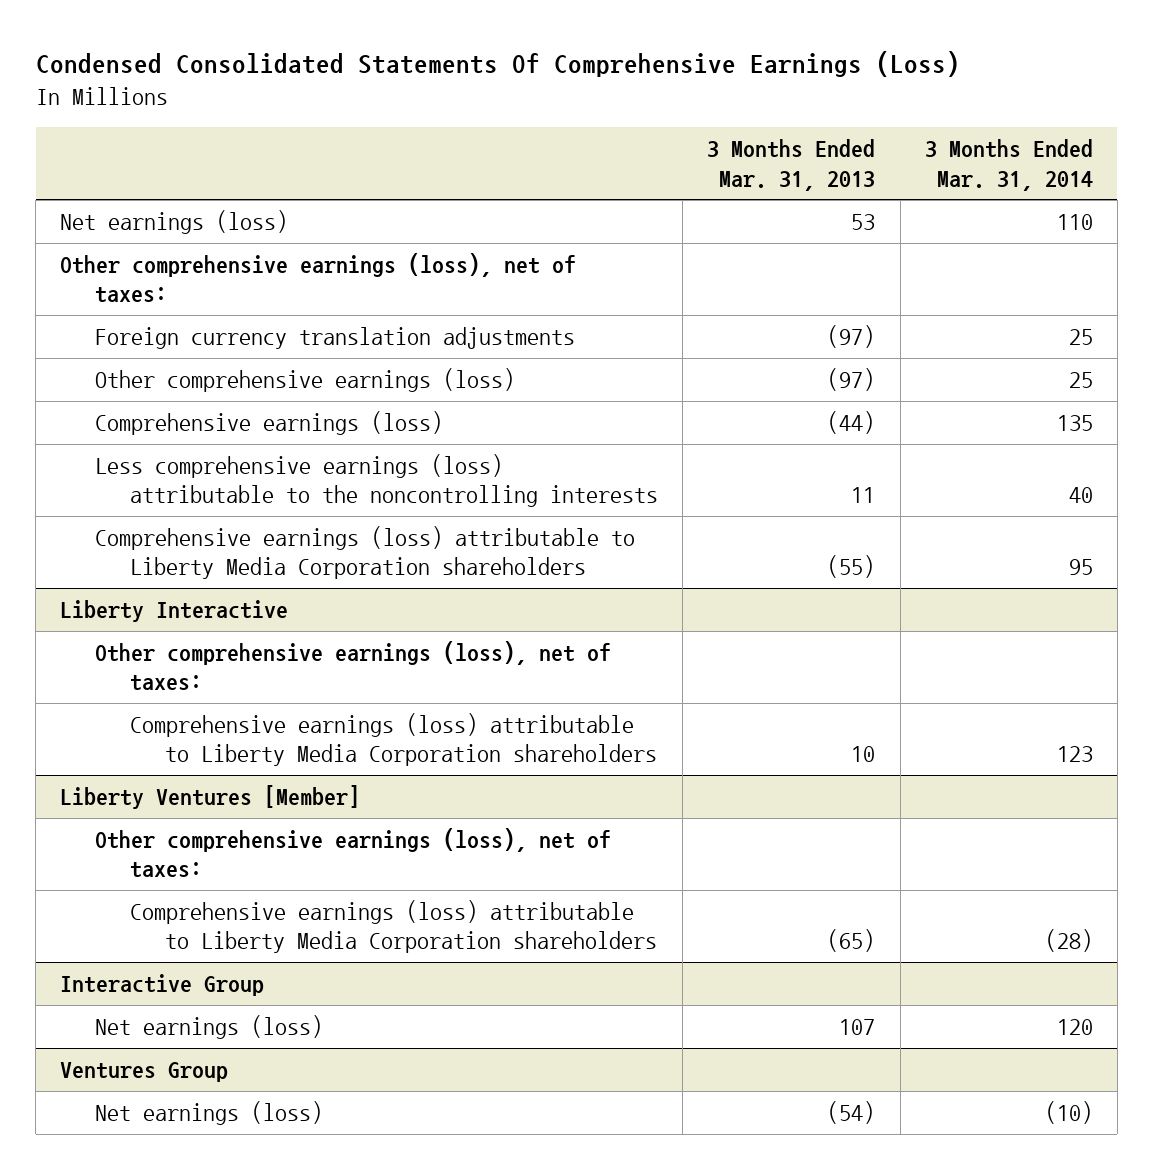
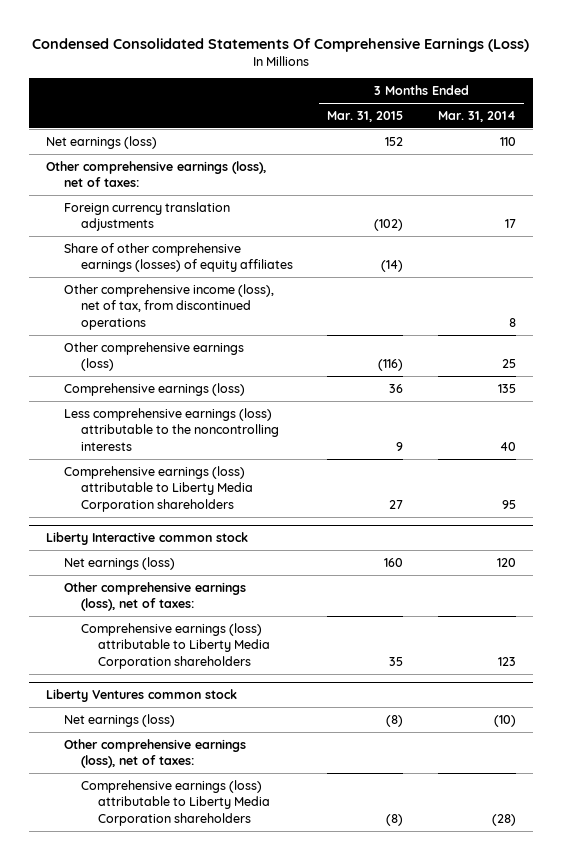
- | 3 Months Ended Mar. 31, 2013 | 3 Months Ended Mar. 31, 2014
+ | 3 Months Ended Mar. 31, 2015 | 3 Months Ended Mar. 31, 2014
- Foreign currency translation adjustments | (97) | 25
+ Foreign currency translation adjustments | (102) | 17
+ Share of other comprehensive earnings (losses) of equity affiliates | (14) |
+ Other comprehensive income (loss), net of tax, from discontinued operations | | 8
- Liberty Interactive
+ Liberty Interactive common stock
+ Net earnings (loss) | 160 | 120
- Liberty Ventures [Member]
+ Liberty Ventures common stock
+ Net earnings (loss) | (8) | (10)
- Interactive Group
- Net earnings (loss) | 107 | 120
- Ventures Group
- Net earnings (loss) | (54) | (10)

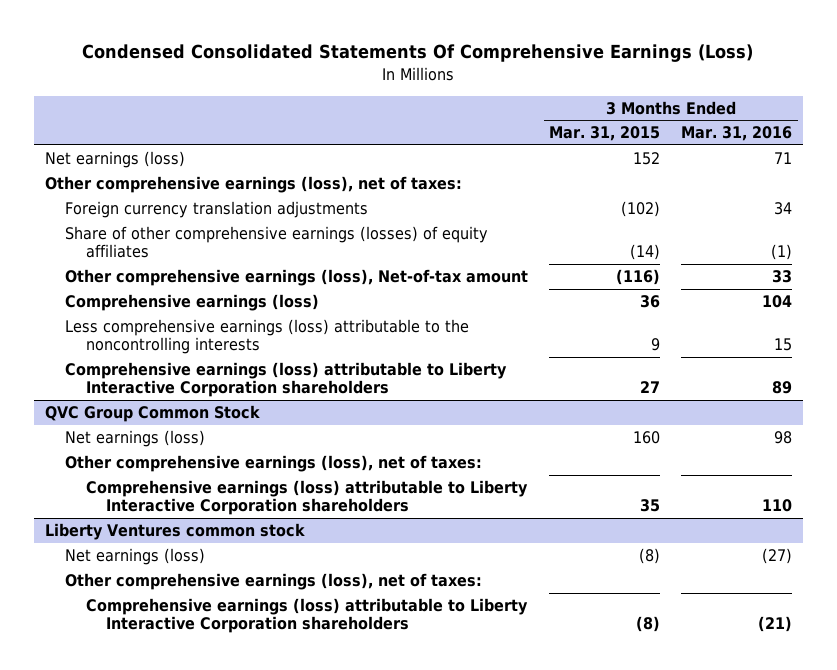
- | 3 Months Ended Mar. 31, 2015 | 3 Months Ended Mar. 31, 2014
+ | 3 Months Ended Mar. 31, 2015 | 3 Months Ended Mar. 31, 2016
- Other comprehensive income (loss), net of tax, from discontinued operations | | 8
- Other comprehensive earnings (loss) | (116) | 25
+ Other comprehensive earnings (loss), Net-of-tax amount | (116) | 33
- Comprehensive earnings (loss) attributable to Liberty Media Corporation shareholders | 27 | 95
- Liberty Interactive common stock
+ Comprehensive earnings (loss) attributable to Liberty Interactive Corporation shareholders | 27 | 89
+ QVC Group Common Stock
- Comprehensive earnings (loss) attributable to Liberty Media Corporation shareholders | 35 | 123
+ Comprehensive earnings (loss) attributable to Liberty Interactive Corporation shareholders | 35 | 110
@ Liberty Ventures common stock
- Comprehensive earnings (loss) attributable to Liberty Media Corporation shareholders | (8) | (28)
+ Comprehensive earnings (loss) attributable to Liberty Interactive Corporation shareholders | (8) | (21)

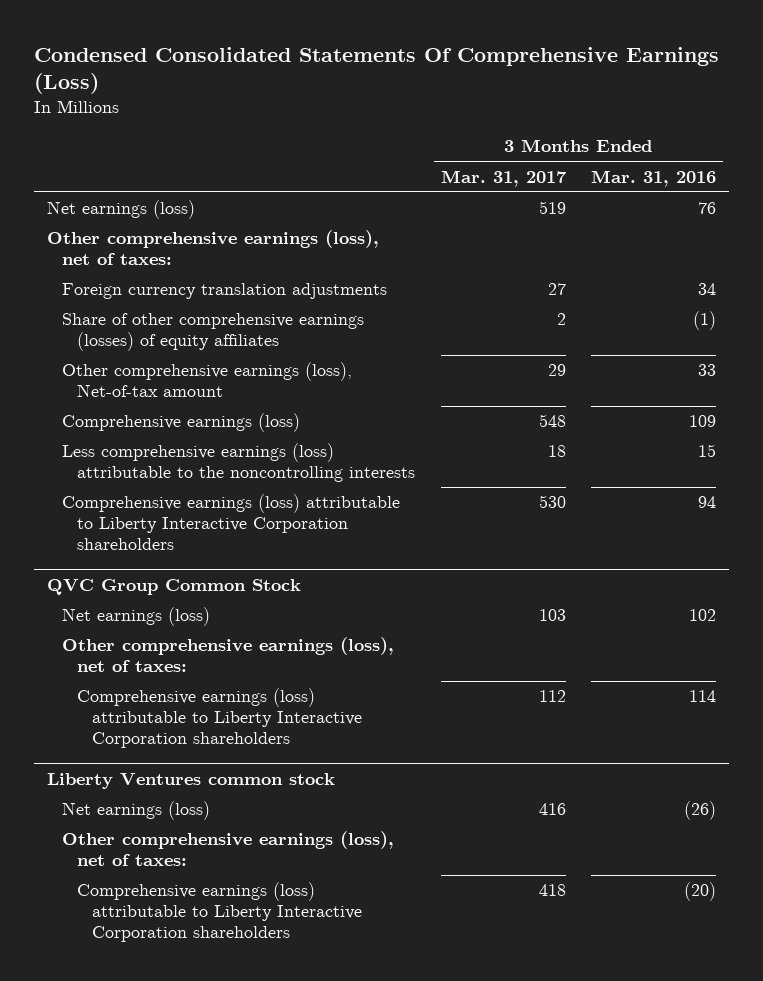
- | 3 Months Ended Mar. 31, 2015 | 3 Months Ended Mar. 31, 2016
+ | 3 Months Ended Mar. 31, 2017 | 3 Months Ended Mar. 31, 2016
- Net earnings (loss) | 152 | 71
+ Net earnings (loss) | 519 | 76
- Comprehensive earnings (loss) | 36 | 104
+ Comprehensive earnings (loss) | 548 | 109
- Comprehensive earnings (loss) attributable to Liberty Interactive Corporation shareholders | 27 | 89
+ Comprehensive earnings (loss) attributable to Liberty Interactive Corporation shareholders | 530 | 94
@ QVC Group Common Stock
- Net earnings (loss) | 160 | 98
+ Net earnings (loss) | 103 | 102
- Comprehensive earnings (loss) attributable to Liberty Interactive Corporation shareholders | 35 | 110
+ Comprehensive earnings (loss) attributable to Liberty Interactive Corporation shareholders | 112 | 114
@ Liberty Ventures common stock
- Net earnings (loss) | (8) | (27)
+ Net earnings (loss) | 416 | (26)
- Comprehensive earnings (loss) attributable to Liberty Interactive Corporation shareholders | (8) | (21)
+ Comprehensive earnings (loss) attributable to Liberty Interactive Corporation shareholders | 418 | (20)

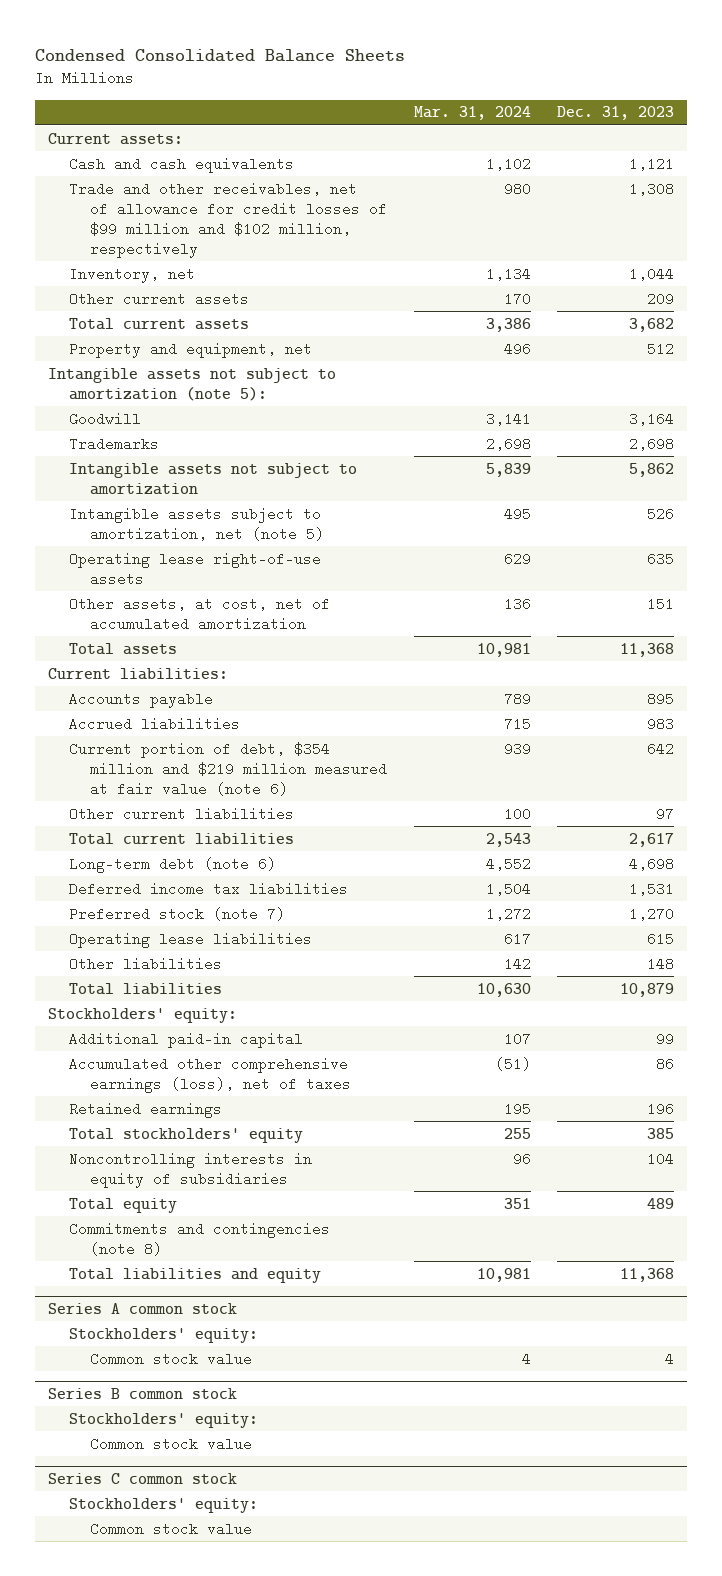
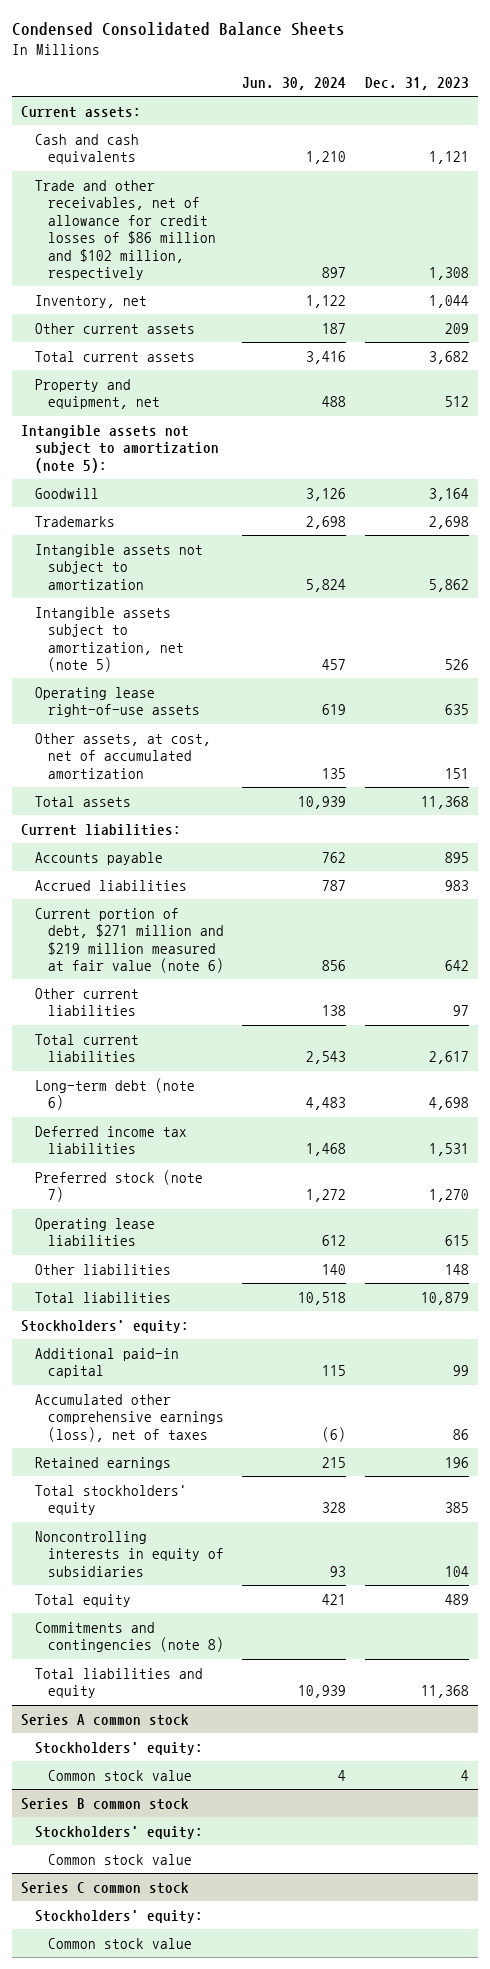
- | Mar. 31, 2024 | Dec. 31, 2023
+ | Jun. 30, 2024 | Dec. 31, 2023
- Trade and other receivables, net of allowance for credit losses of $99 million and $102 million, respectively | 980 | 1,308
+ Trade and other receivables, net of allowance for credit losses of $86 million and $102 million, respectively | 897 | 1,308
- Current portion of debt, $354 million and $219 million measured at fair value (note 6) | 939 | 642
+ Current portion of debt, $271 million and $219 million measured at fair value (note 6) | 856 | 642

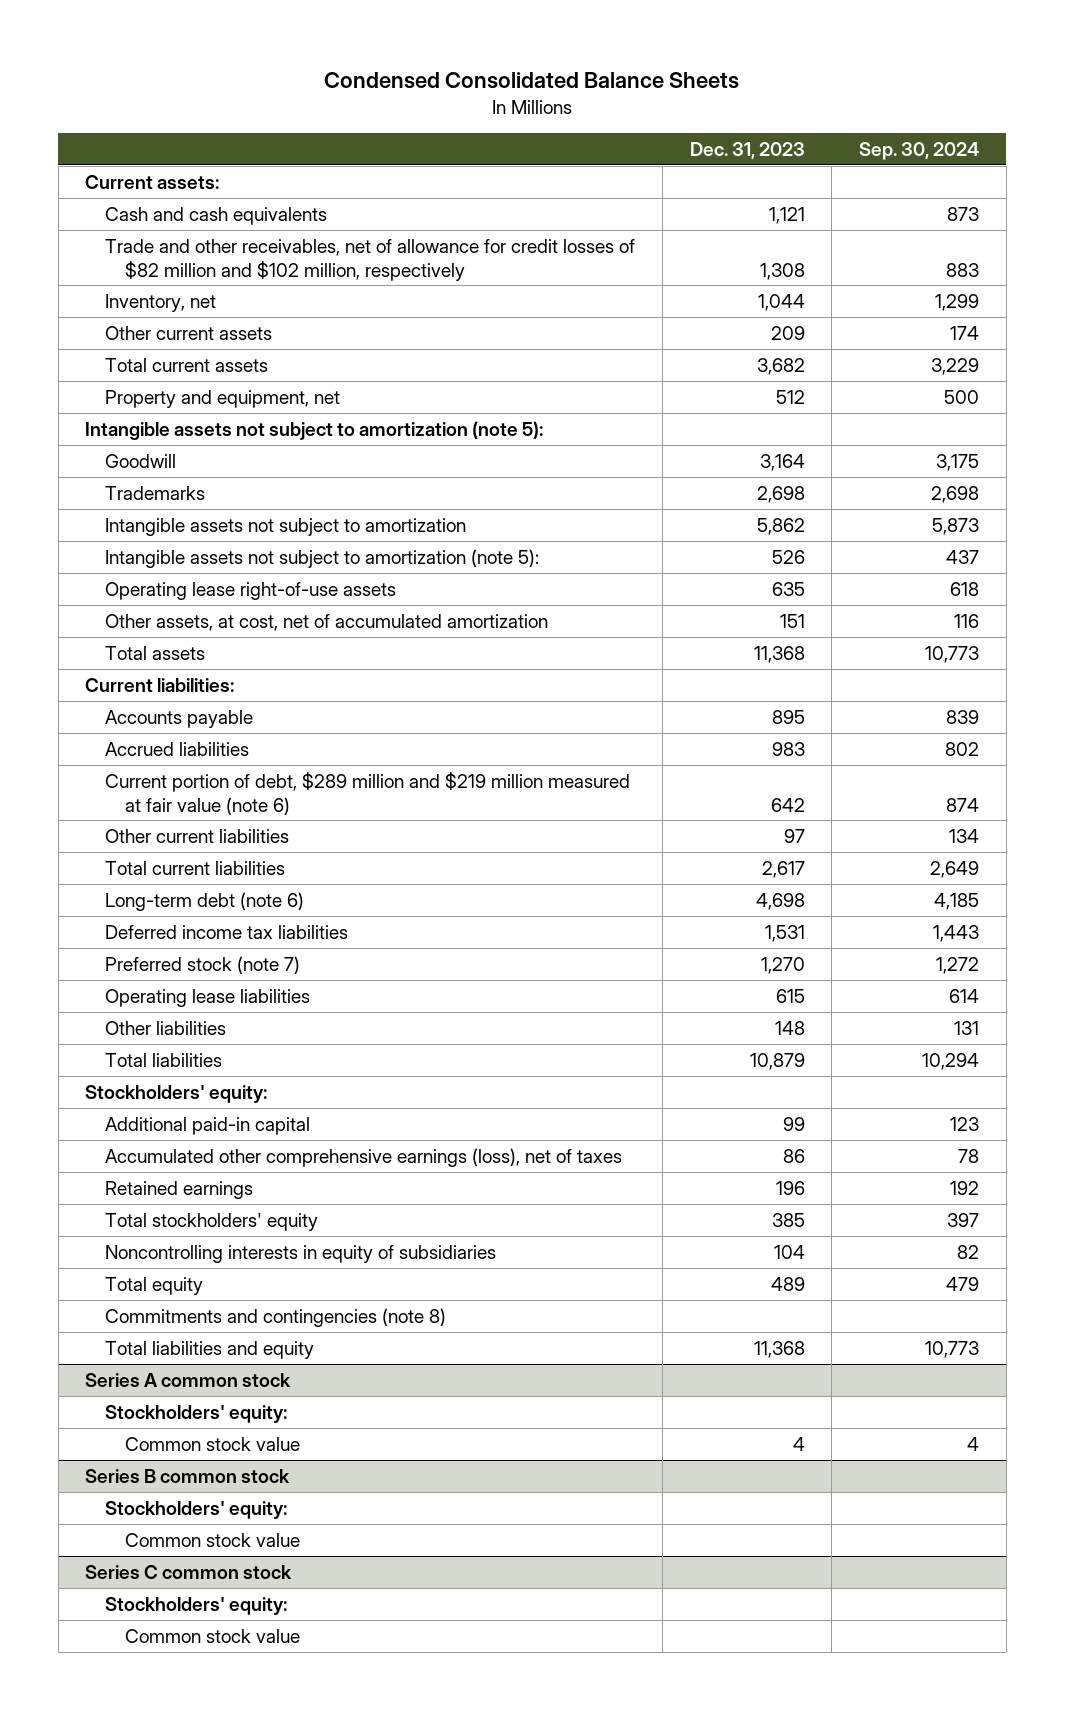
- | Jun. 30, 2024 | Dec. 31, 2023
+ | Dec. 31, 2023 | Sep. 30, 2024
- Trade and other receivables, net of allowance for credit losses of $86 million and $102 million, respectively | 897 | 1,308
+ Trade and other receivables, net of allowance for credit losses of $82 million and $102 million, respectively | 1,308 | 883
- Intangible assets subject to amortization, net (note 5) | 457 | 526
+ Intangible assets not subject to amortization (note 5): | 526 | 437
- Current portion of debt, $271 million and $219 million measured at fair value (note 6) | 856 | 642
+ Current portion of debt, $289 million and $219 million measured at fair value (note 6) | 642 | 874

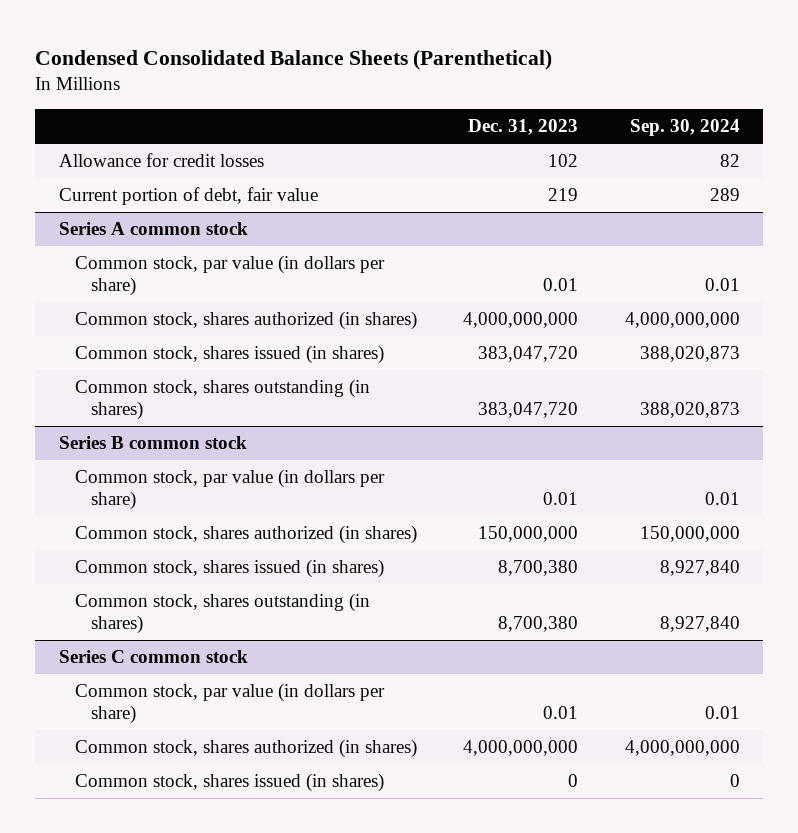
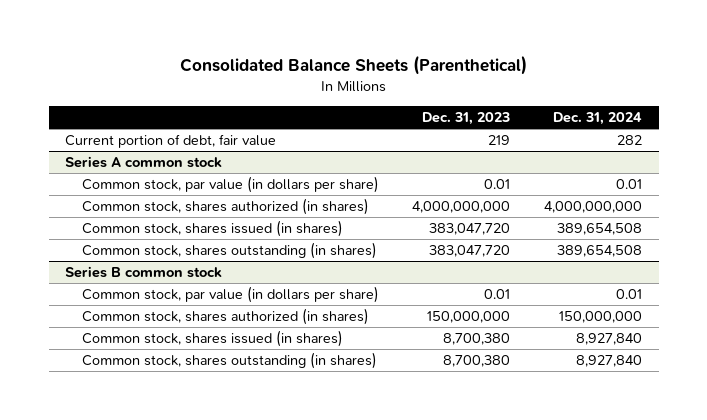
- Condensed Consolidated Balance Sheets (Parenthetical)
+ Consolidated Balance Sheets (Parenthetical)
- | Dec. 31, 2023 | Sep. 30, 2024
+ | Dec. 31, 2023 | Dec. 31, 2024
- Allowance for credit losses | 102 | 82
- Series C common stock
- Common stock, par value (in dollars per share) | 0.01 | 0.01
- Common stock, shares authorized (in shares) | 4,000,000,000 | 4,000,000,000
- Common stock, shares issued (in shares) | 0 | 0

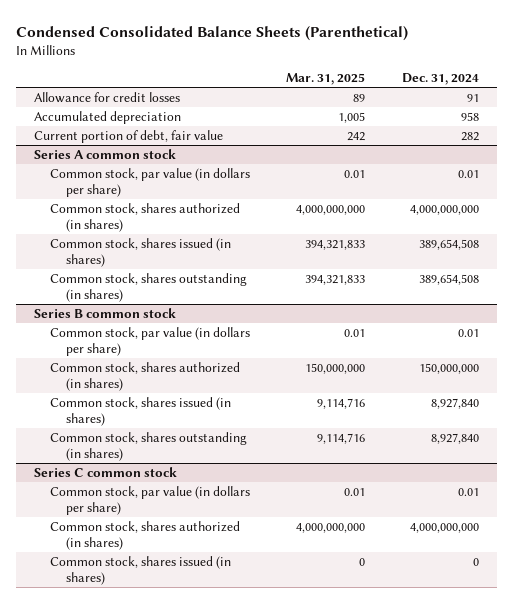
- Consolidated Balance Sheets (Parenthetical)
+ Condensed Consolidated Balance Sheets (Parenthetical)
- | Dec. 31, 2023 | Dec. 31, 2024
+ | Mar. 31, 2025 | Dec. 31, 2024
+ Allowance for credit losses | 89 | 91
+ Accumulated depreciation | 1,005 | 958
+ Series C common stock
+ Common stock, par value (in dollars per share) | 0.01 | 0.01
+ Common stock, shares authorized (in shares) | 4,000,000,000 | 4,000,000,000
+ Common stock, shares issued (in shares) | 0 | 0

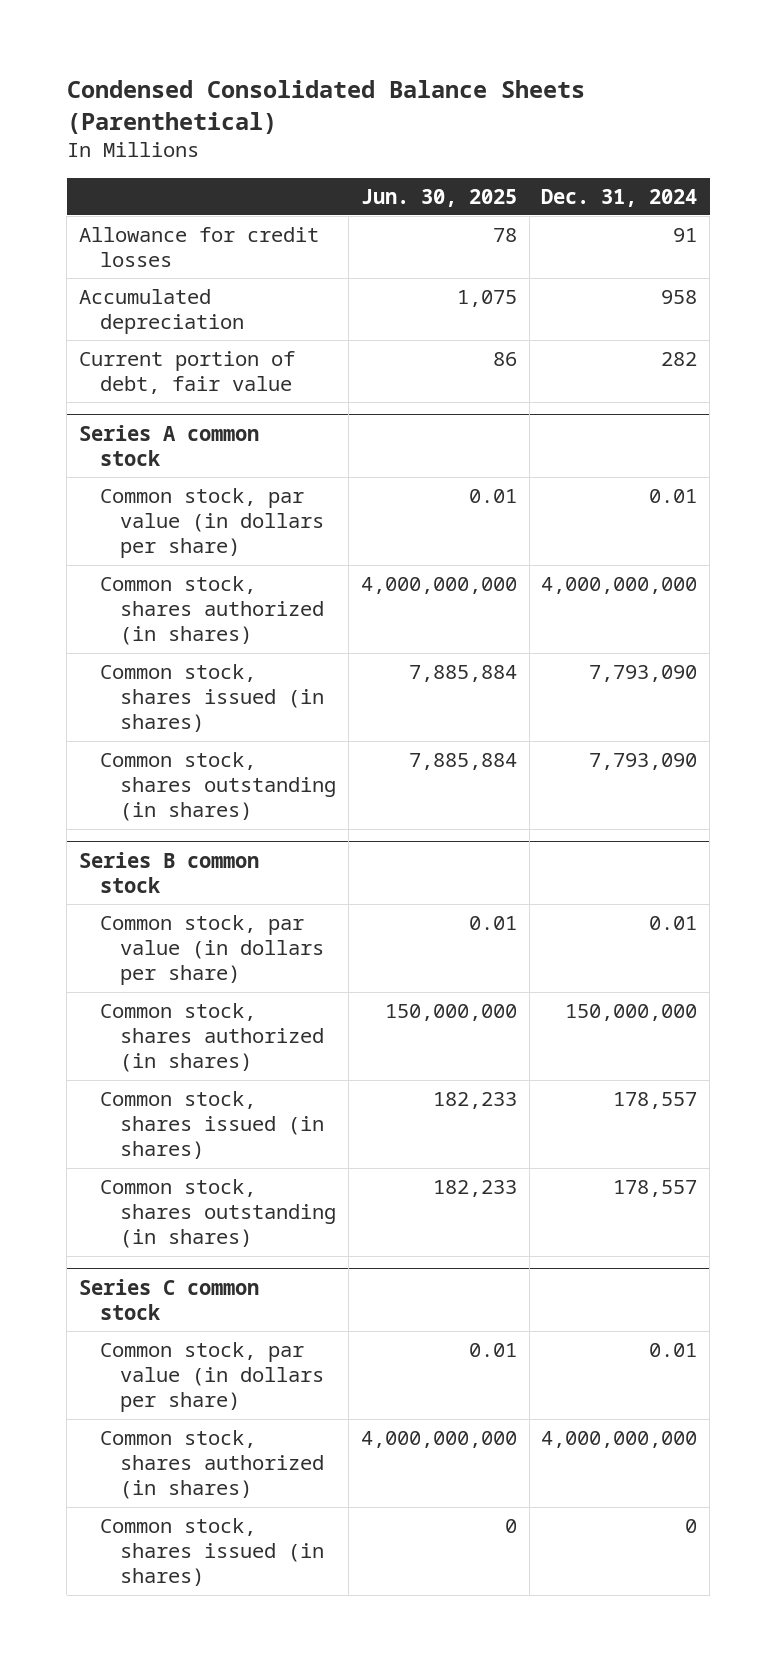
- | Mar. 31, 2025 | Dec. 31, 2024
+ | Jun. 30, 2025 | Dec. 31, 2024
@ Series A common stock
- Common stock, shares issued (in shares) | 394,321,833 | 389,654,508
- Common stock, shares outstanding (in shares) | 394,321,833 | 389,654,508
+ Common stock, shares issued (in shares) | 7,885,884 | 7,793,090
+ Common stock, shares outstanding (in shares) | 7,885,884 | 7,793,090
@ Series B common stock
- Common stock, shares issued (in shares) | 9,114,716 | 8,927,840
- Common stock, shares outstanding (in shares) | 9,114,716 | 8,927,840
+ Common stock, shares issued (in shares) | 182,233 | 178,557
+ Common stock, shares outstanding (in shares) | 182,233 | 178,557

